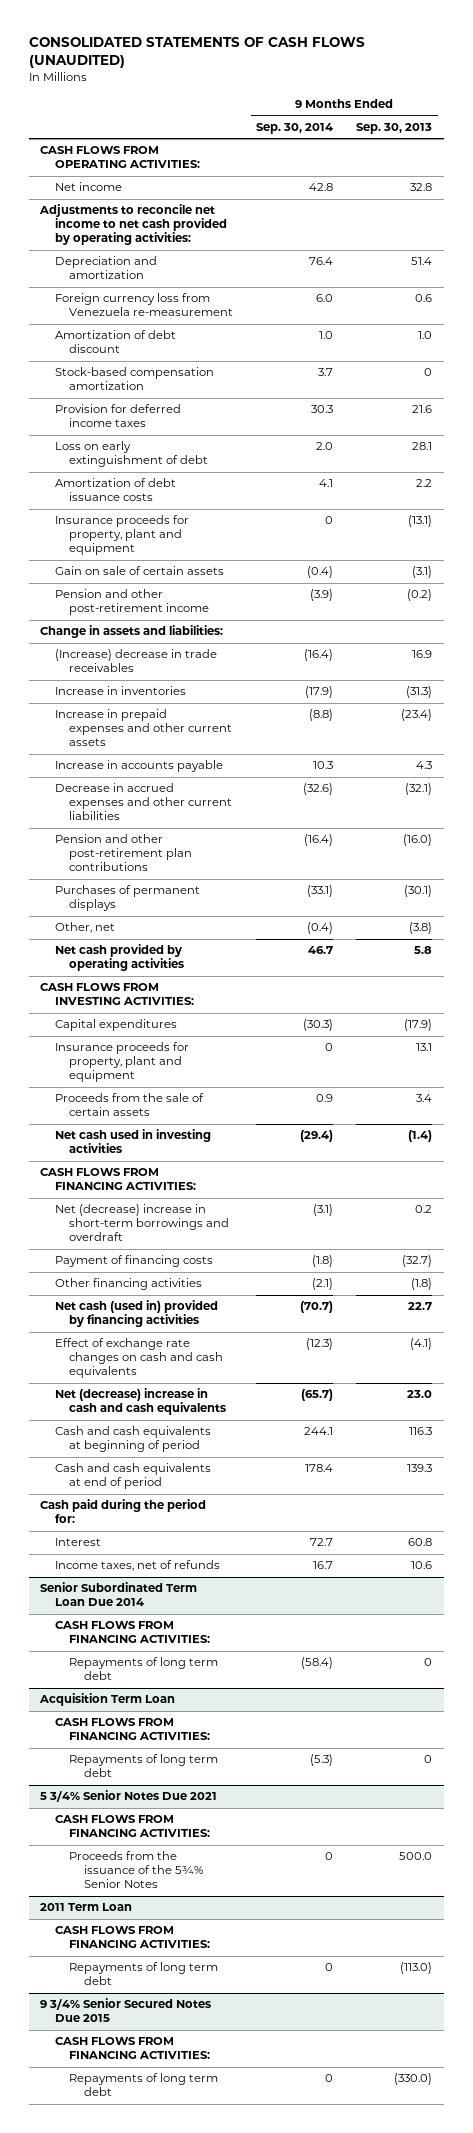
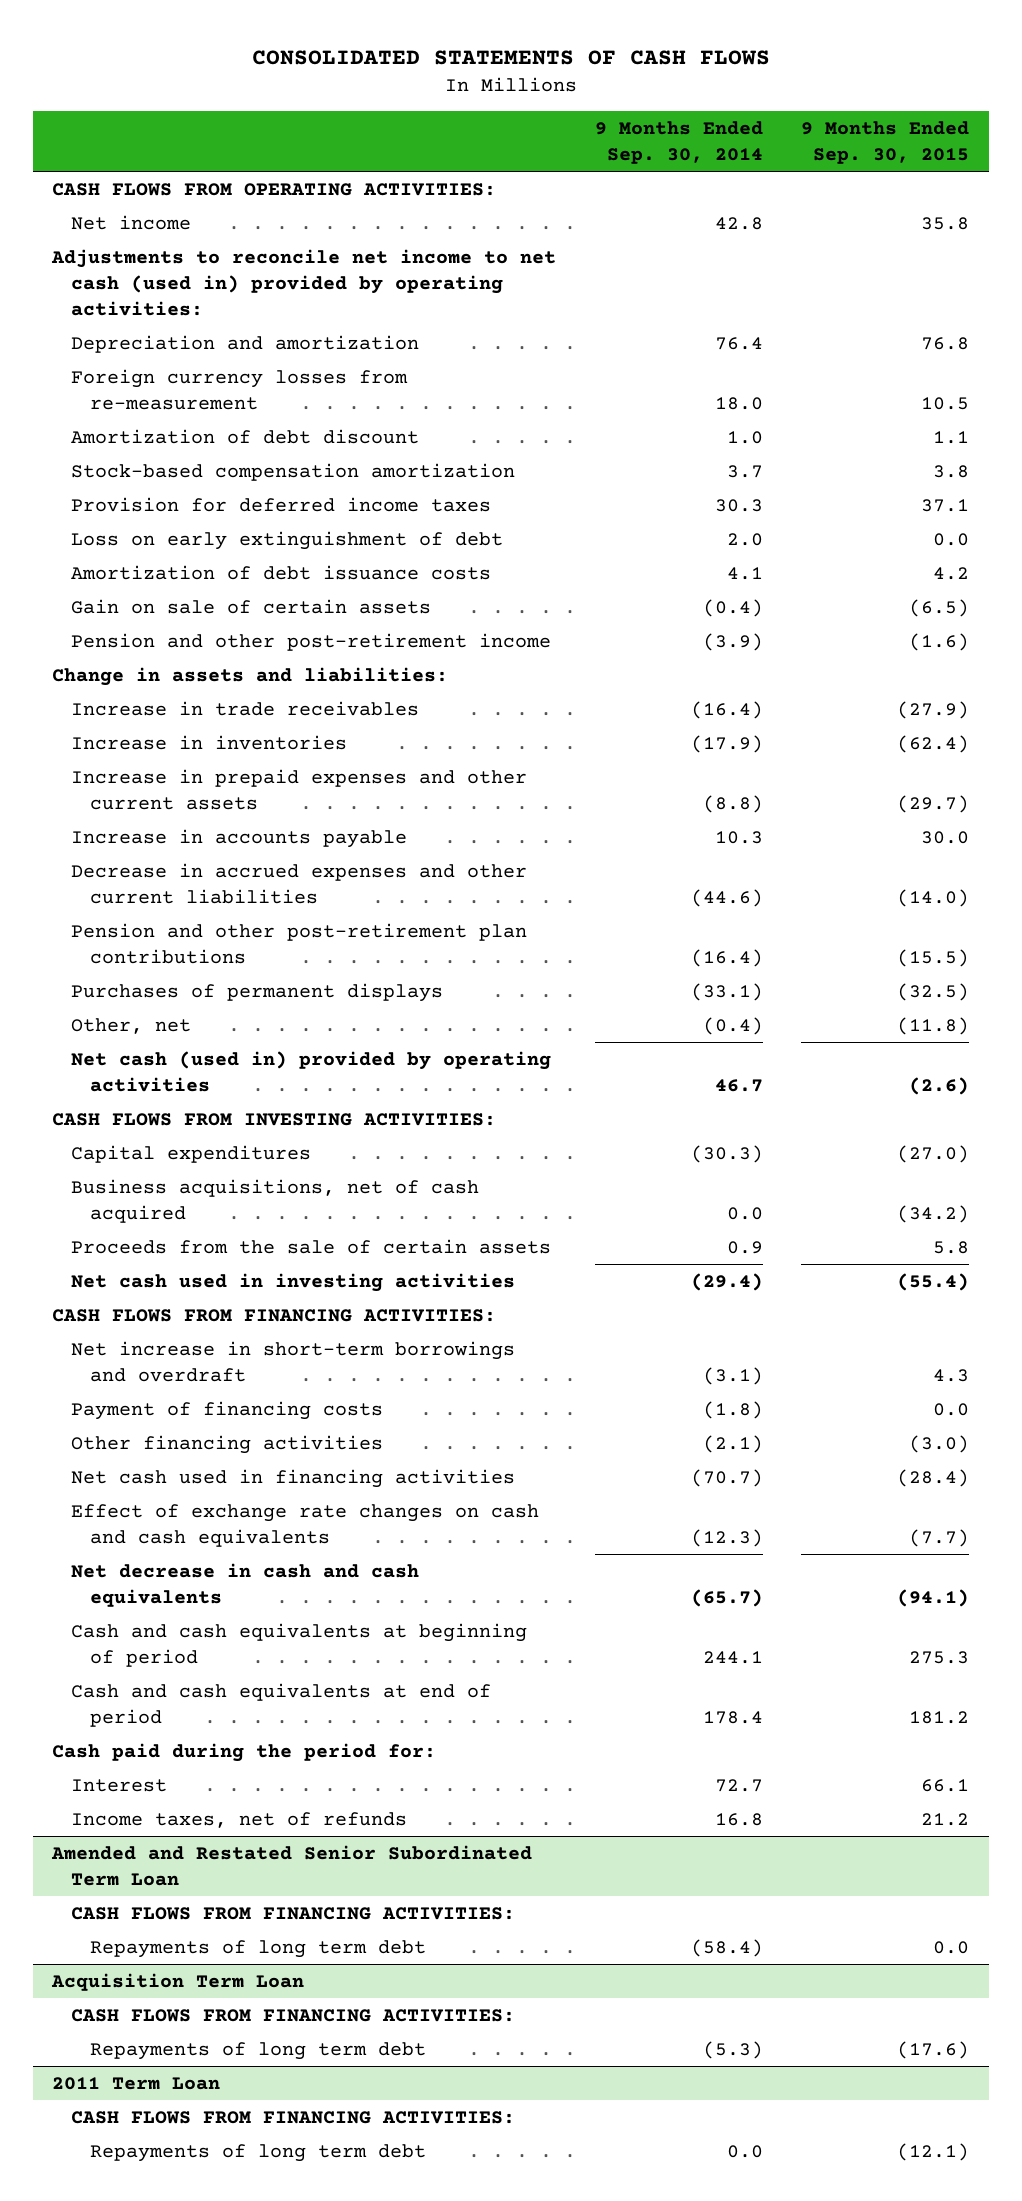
- CONSOLIDATED STATEMENTS OF CASH FLOWS (UNAUDITED)
+ CONSOLIDATED STATEMENTS OF CASH FLOWS
- | 9 Months Ended Sep. 30, 2014 | 9 Months Ended Sep. 30, 2013
+ | 9 Months Ended Sep. 30, 2014 | 9 Months Ended Sep. 30, 2015
- Adjustments to reconcile net income to net cash provided by operating activities:
+ Adjustments to reconcile net income to net cash (used in) provided by operating activities:
- Foreign currency loss from Venezuela re-measurement | 6.0 | 0.6
+ Foreign currency losses from re-measurement | 18.0 | 10.5
- Insurance proceeds for property, plant and equipment | 0 | (13.1)
- (Increase) decrease in trade receivables | (16.4) | 16.9
+ Increase in trade receivables | (16.4) | (27.9)
- Decrease in accrued expenses and other current liabilities | (32.6) | (32.1)
+ Decrease in accrued expenses and other current liabilities | (44.6) | (14.0)
- Net cash provided by operating activities | 46.7 | 5.8
+ Net cash (used in) provided by operating activities | 46.7 | (2.6)
- Insurance proceeds for property, plant and equipment | 0 | 13.1
+ Business acquisitions, net of cash acquired | 0.0 | (34.2)
- Net (decrease) increase in short-term borrowings and overdraft | (3.1) | 0.2
+ Net increase in short-term borrowings and overdraft | (3.1) | 4.3
- Net cash (used in) provided by financing activities | (70.7) | 22.7
+ Net cash used in financing activities | (70.7) | (28.4)
- Net (decrease) increase in cash and cash equivalents | (65.7) | 23.0
+ Net decrease in cash and cash equivalents | (65.7) | (94.1)
- Income taxes, net of refunds | 16.7 | 10.6
- Senior Subordinated Term Loan Due 2014
+ Income taxes, net of refunds | 16.8 | 21.2
+ Amended and Restated Senior Subordinated Term Loan
- 5 3/4% Senior Notes Due 2021
- CASH FLOWS FROM FINANCING ACTIVITIES:
- Proceeds from the issuance of the 5¾% Senior Notes | 0 | 500.0
@ 2011 Term Loan
- Repayments of long term debt | 0 | (113.0)
- 9 3/4% Senior Secured Notes Due 2015
- CASH FLOWS FROM FINANCING ACTIVITIES:
- Repayments of long term debt | 0 | (330.0)
@ 2011 Term Loan
+ Repayments of long term debt | 0.0 | (12.1)

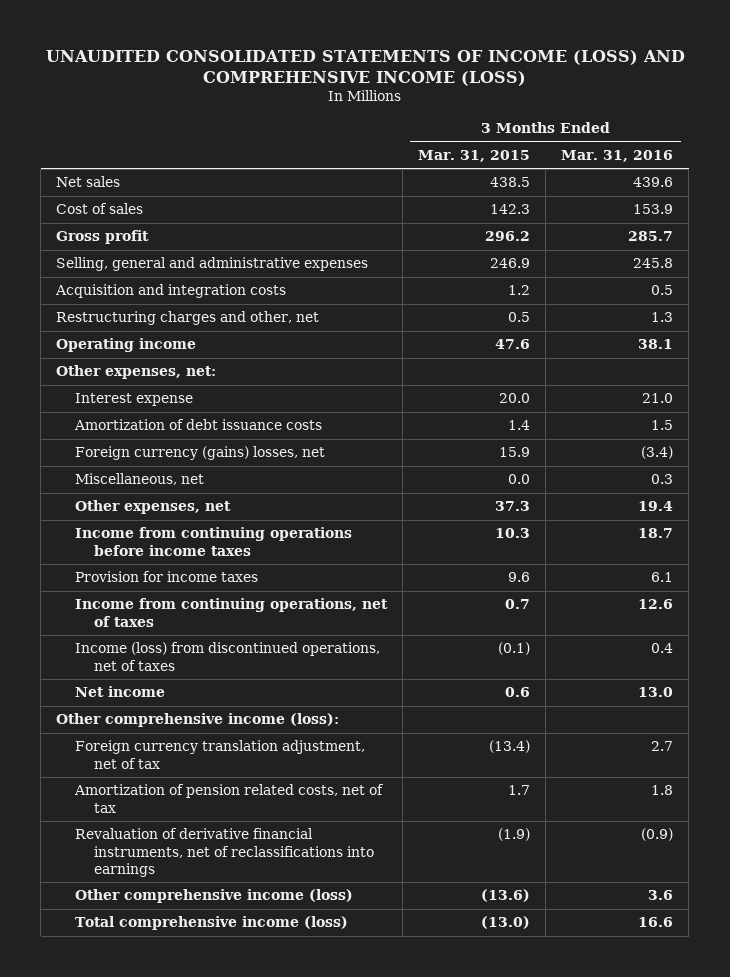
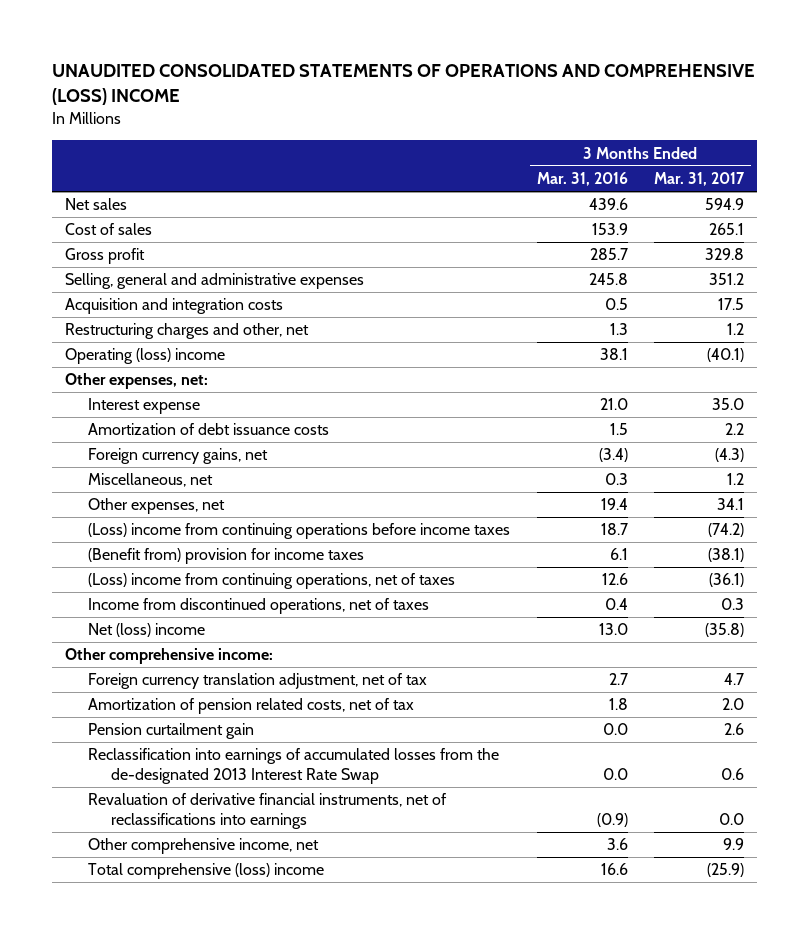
- UNAUDITED CONSOLIDATED STATEMENTS OF INCOME (LOSS) AND COMPREHENSIVE INCOME (LOSS)
+ UNAUDITED CONSOLIDATED STATEMENTS OF OPERATIONS AND COMPREHENSIVE (LOSS) INCOME
- | 3 Months Ended Mar. 31, 2015 | 3 Months Ended Mar. 31, 2016
+ | 3 Months Ended Mar. 31, 2016 | 3 Months Ended Mar. 31, 2017
- Operating income | 47.6 | 38.1
+ Operating (loss) income | 38.1 | (40.1)
- Foreign currency (gains) losses, net | 15.9 | (3.4)
+ Foreign currency gains, net | (3.4) | (4.3)
- Income from continuing operations before income taxes | 10.3 | 18.7
- Provision for income taxes | 9.6 | 6.1
- Income from continuing operations, net of taxes | 0.7 | 12.6
- Income (loss) from discontinued operations, net of taxes | (0.1) | 0.4
- Net income | 0.6 | 13.0
- Other comprehensive income (loss):
+ (Loss) income from continuing operations before income taxes | 18.7 | (74.2)
+ (Benefit from) provision for income taxes | 6.1 | (38.1)
+ (Loss) income from continuing operations, net of taxes | 12.6 | (36.1)
+ Income from discontinued operations, net of taxes | 0.4 | 0.3
+ Net (loss) income | 13.0 | (35.8)
+ Other comprehensive income:
+ Pension curtailment gain | 0.0 | 2.6
+ Reclassification into earnings of accumulated losses from the de-designated 2013 Interest Rate Swap | 0.0 | 0.6
- Other comprehensive income (loss) | (13.6) | 3.6
- Total comprehensive income (loss) | (13.0) | 16.6
+ Other comprehensive income, net | 3.6 | 9.9
+ Total comprehensive (loss) income | 16.6 | (25.9)

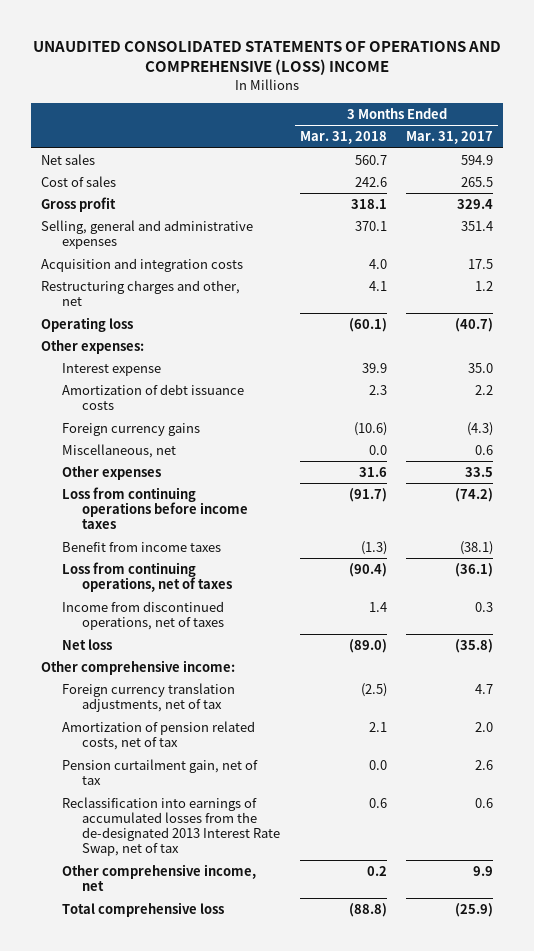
- | 3 Months Ended Mar. 31, 2016 | 3 Months Ended Mar. 31, 2017
+ | 3 Months Ended Mar. 31, 2018 | 3 Months Ended Mar. 31, 2017
- Cost of sales | 153.9 | 265.1
- Gross profit | 285.7 | 329.8
- Selling, general and administrative expenses | 245.8 | 351.2
+ Cost of sales | 242.6 | 265.5
+ Gross profit | 318.1 | 329.4
+ Selling, general and administrative expenses | 370.1 | 351.4
- Operating (loss) income | 38.1 | (40.1)
- Other expenses, net:
+ Operating loss | (60.1) | (40.7)
+ Other expenses:
- Foreign currency gains, net | (3.4) | (4.3)
- Miscellaneous, net | 0.3 | 1.2
- Other expenses, net | 19.4 | 34.1
- (Loss) income from continuing operations before income taxes | 18.7 | (74.2)
- (Benefit from) provision for income taxes | 6.1 | (38.1)
- (Loss) income from continuing operations, net of taxes | 12.6 | (36.1)
+ Foreign currency gains | (10.6) | (4.3)
+ Miscellaneous, net | 0.0 | 0.6
+ Other expenses | 31.6 | 33.5
+ Loss from continuing operations before income taxes | (91.7) | (74.2)
+ Benefit from income taxes | (1.3) | (38.1)
+ Loss from continuing operations, net of taxes | (90.4) | (36.1)
- Net (loss) income | 13.0 | (35.8)
+ Net loss | (89.0) | (35.8)
- Foreign currency translation adjustment, net of tax | 2.7 | 4.7
+ Foreign currency translation adjustments, net of tax | (2.5) | 4.7
- Pension curtailment gain | 0.0 | 2.6
- Reclassification into earnings of accumulated losses from the de-designated 2013 Interest Rate Swap | 0.0 | 0.6
- Revaluation of derivative financial instruments, net of reclassifications into earnings | (0.9) | 0.0
+ Pension curtailment gain, net of tax | 0.0 | 2.6
+ Reclassification into earnings of accumulated losses from the de-designated 2013 Interest Rate Swap, net of tax | 0.6 | 0.6
- Total comprehensive (loss) income | 16.6 | (25.9)
+ Total comprehensive loss | (88.8) | (25.9)

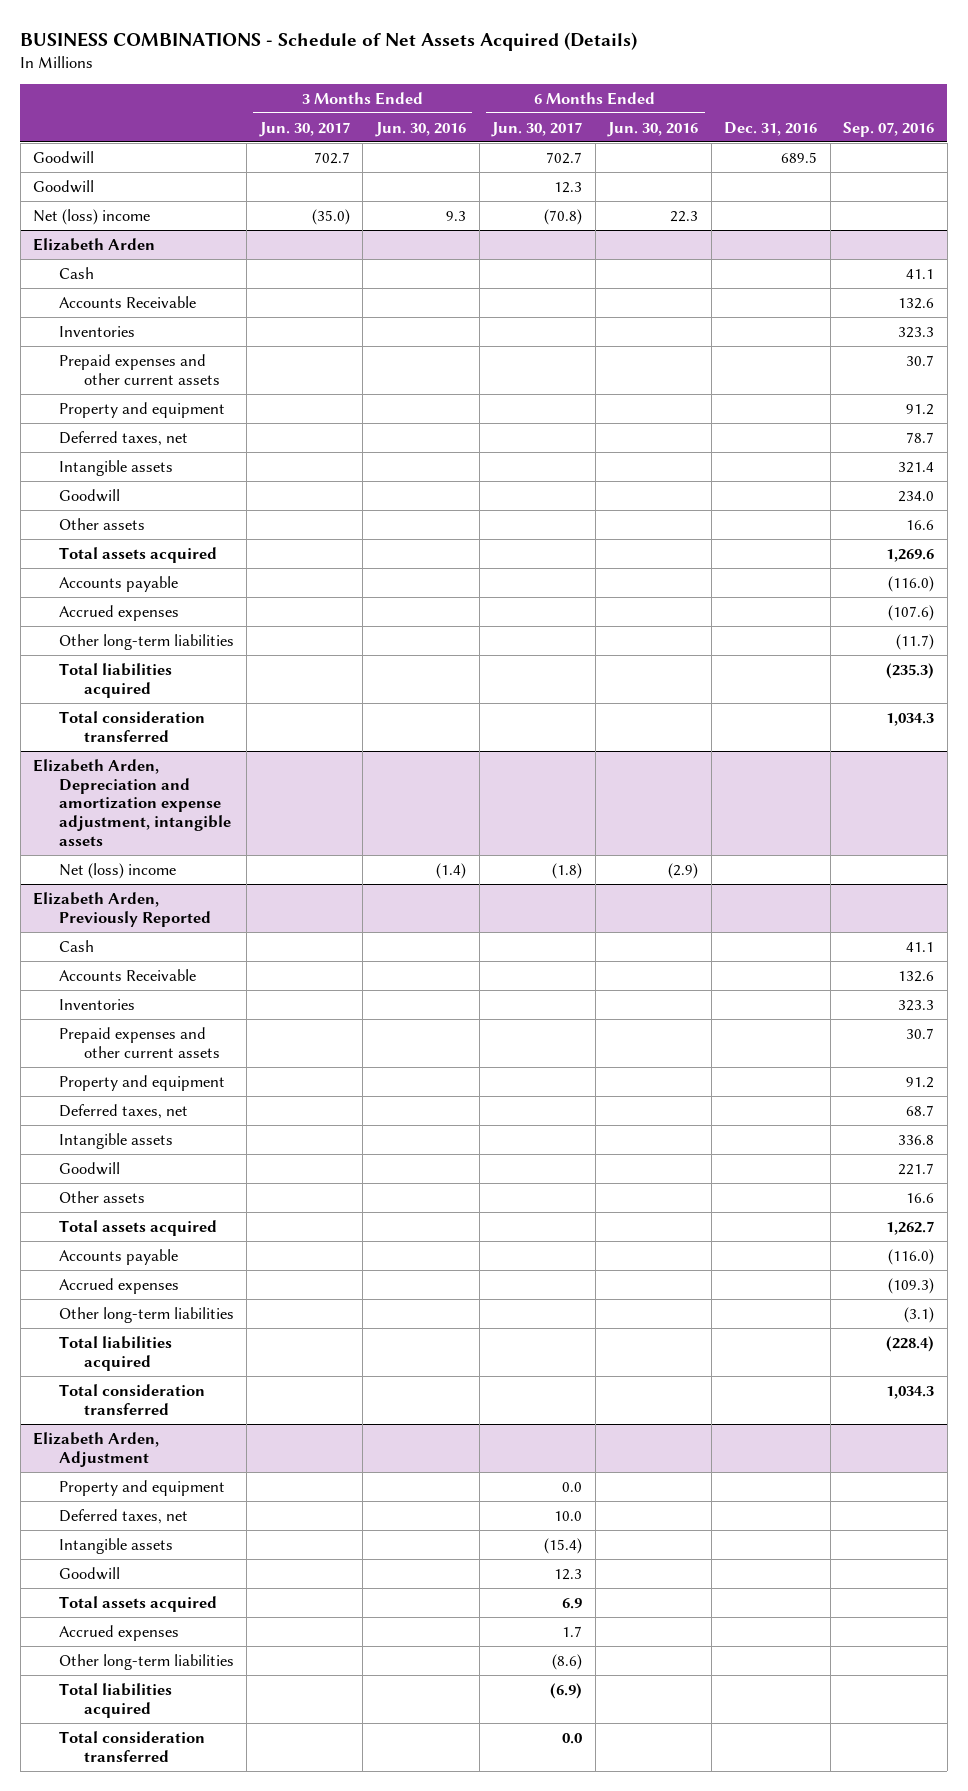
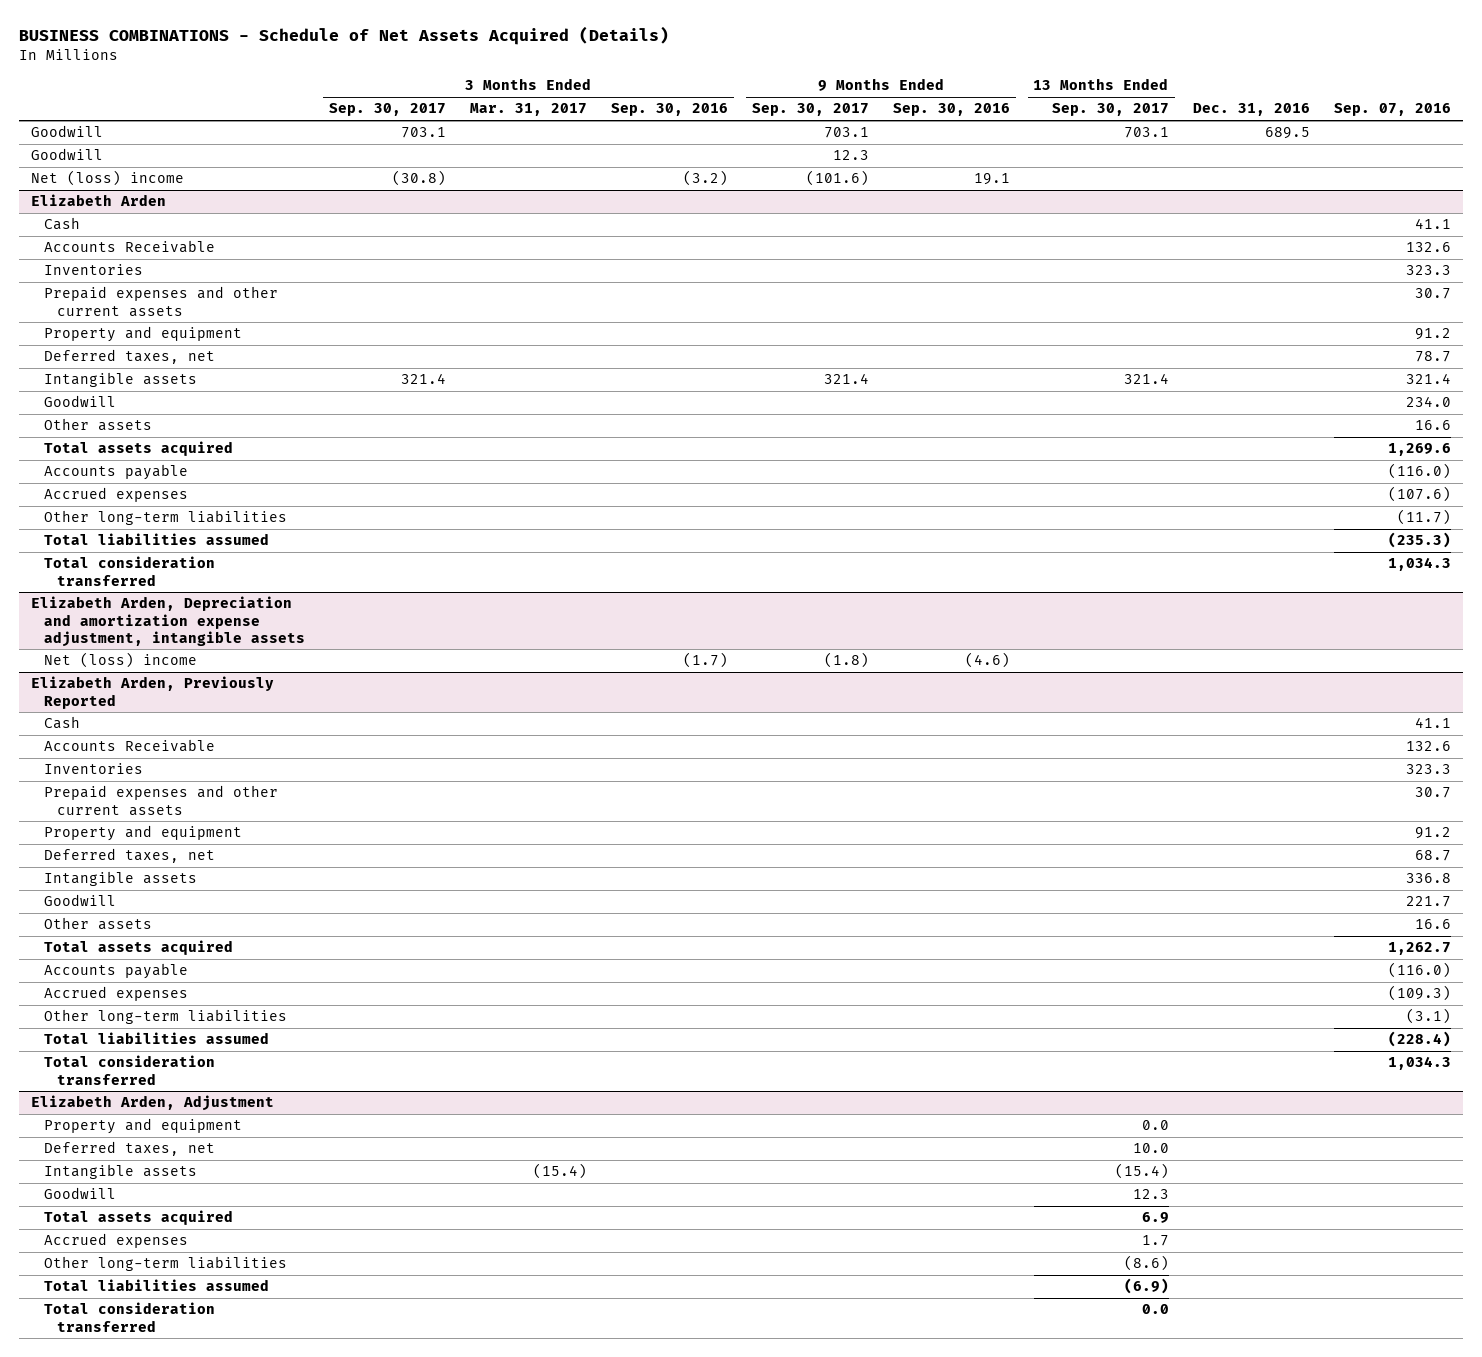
- | 3 Months Ended Jun. 30, 2017 | 3 Months Ended Jun. 30, 2016 | 6 Months Ended Jun. 30, 2017 | 6 Months Ended Jun. 30, 2016 | Dec. 31, 2016 | Sep. 07, 2016
+ | 3 Months Ended Sep. 30, 2017 | 3 Months Ended Mar. 31, 2017 | 3 Months Ended Sep. 30, 2016 | 9 Months Ended Sep. 30, 2017 | 9 Months Ended Sep. 30, 2016 | 13 Months Ended Sep. 30, 2017 | Dec. 31, 2016 | Sep. 07, 2016
@ Elizabeth Arden
- Total liabilities acquired | | | | | | (235.3)
+ Total liabilities assumed | | | | | | | | (235.3)
@ Elizabeth Arden, Previously Reported
- Total liabilities acquired | | | | | | (228.4)
+ Total liabilities assumed | | | | | | | | (228.4)
@ Elizabeth Arden, Adjustment
- Total liabilities acquired | | | (6.9) | | |
+ Total liabilities assumed | | | | | | (6.9) | |

